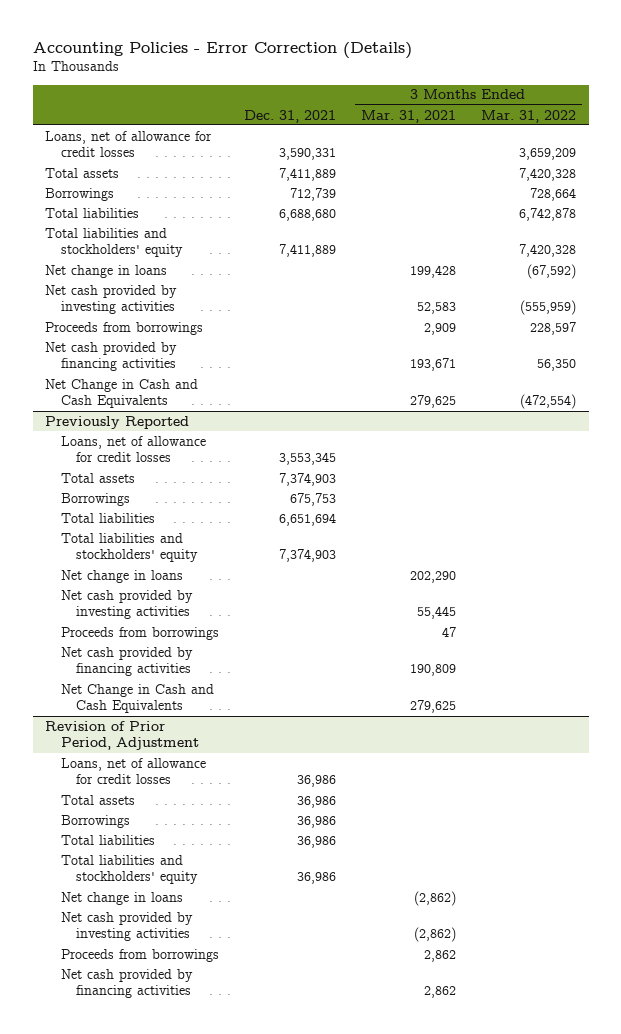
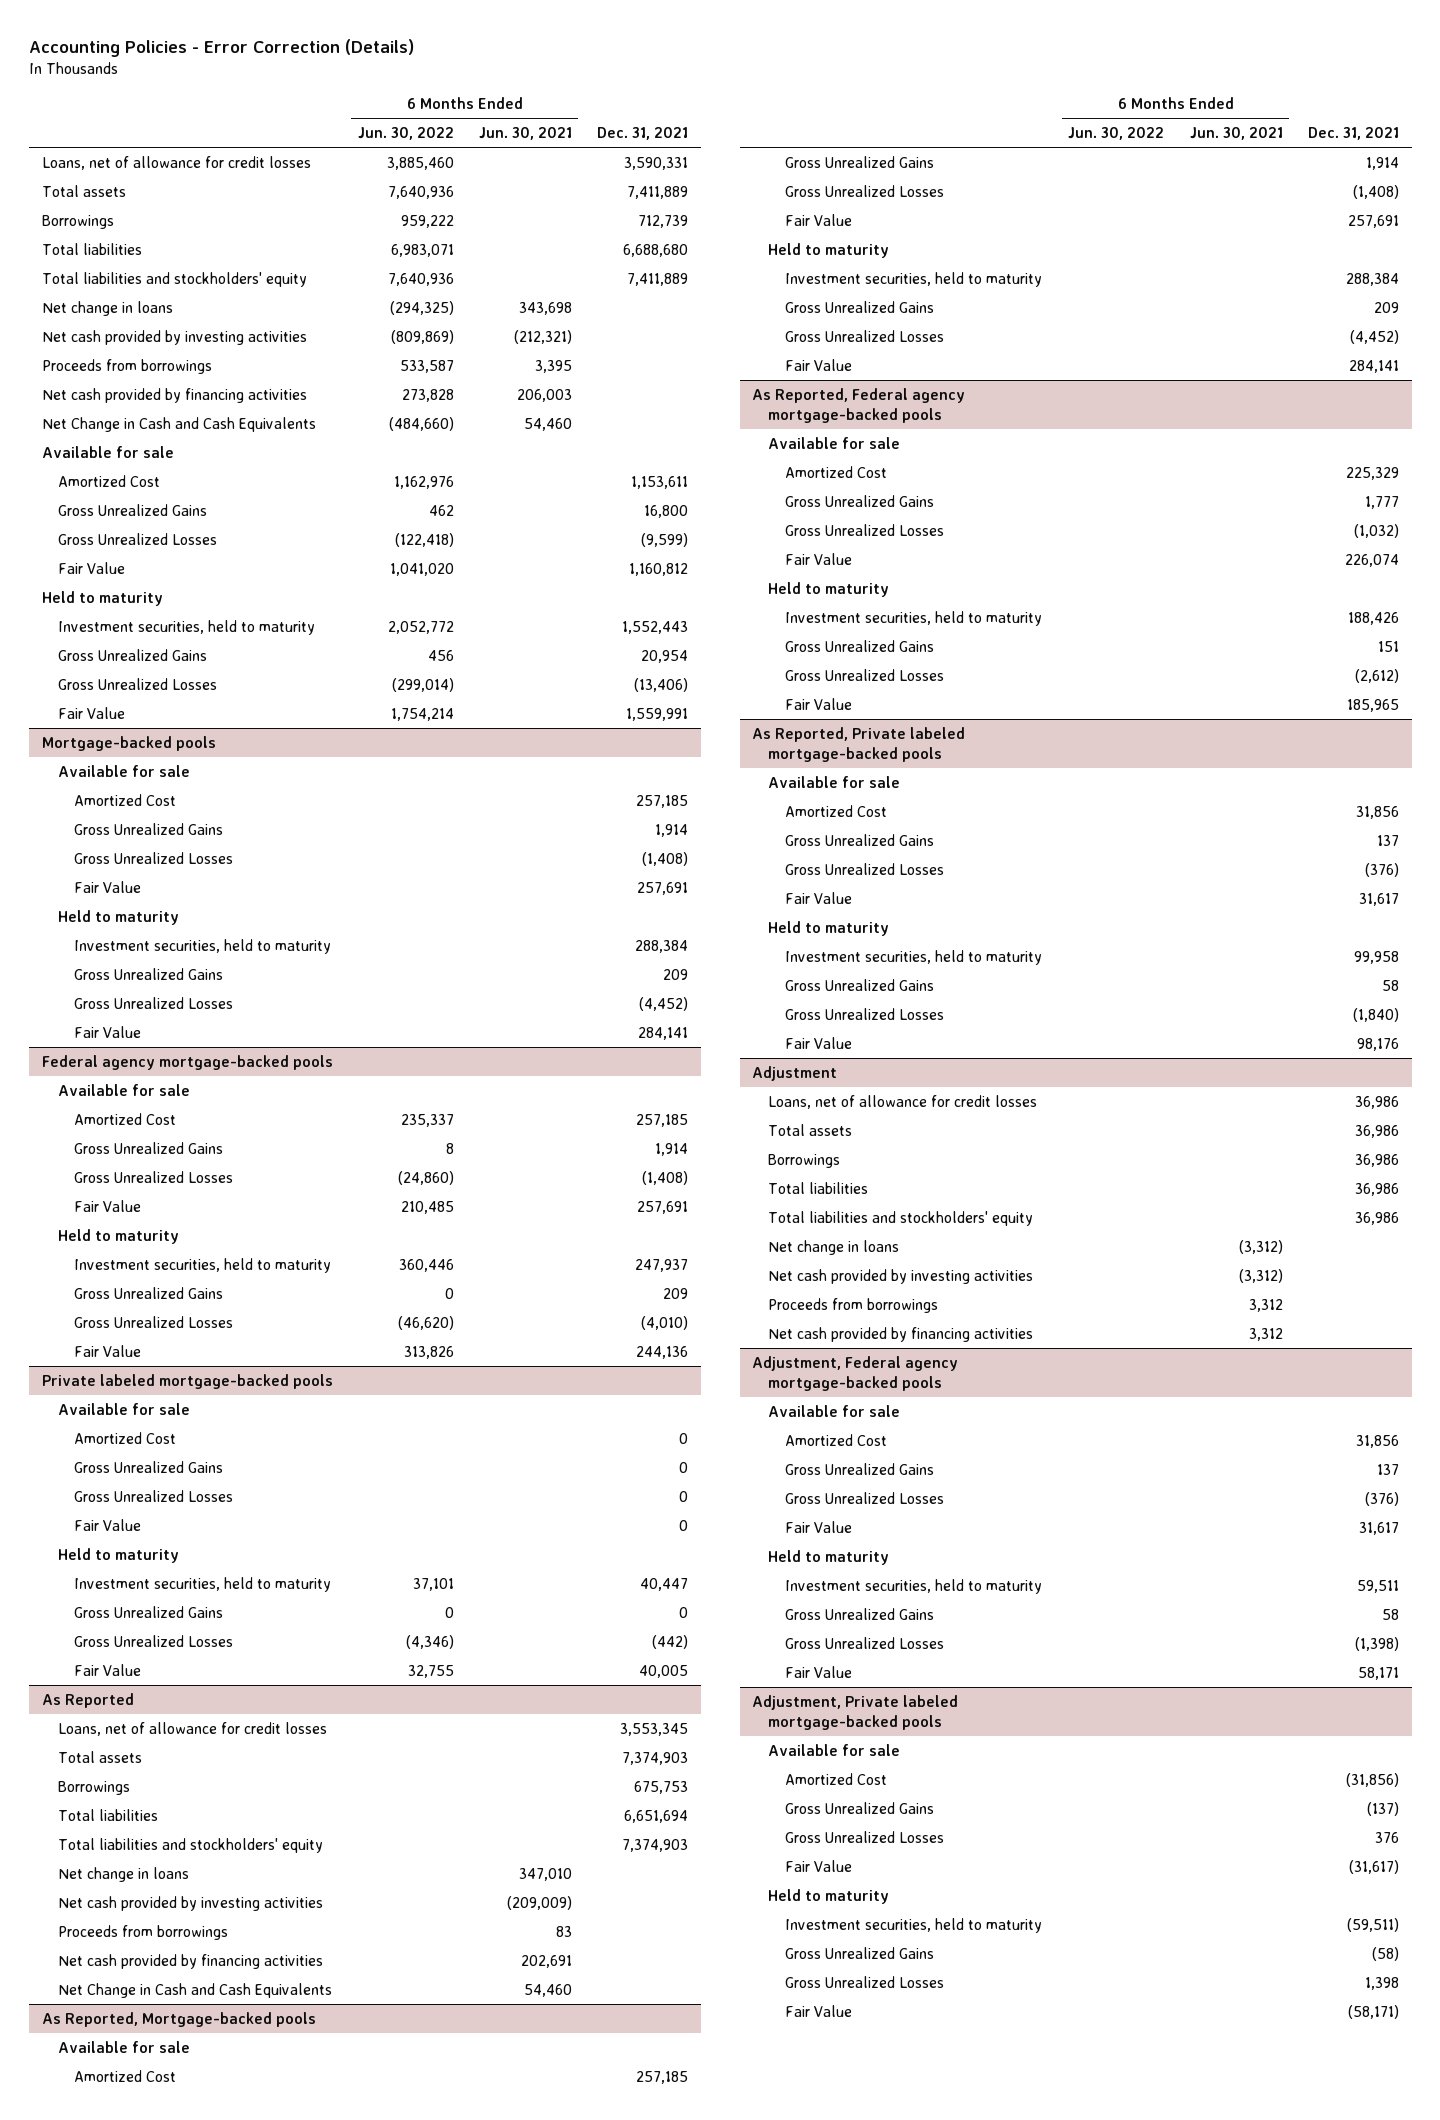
- | Dec. 31, 2021 | 3 Months Ended Mar. 31, 2021 | 3 Months Ended Mar. 31, 2022
+ | 6 Months Ended Jun. 30, 2022 | 6 Months Ended Jun. 30, 2021 | Dec. 31, 2021
- Previously Reported
+ Available for sale
+ Amortized Cost | 1,162,976 | | 1,153,611
+ Gross Unrealized Gains | 462 | | 16,800
+ Gross Unrealized Losses | (122,418) | | (9,599)
+ Fair Value | 1,041,020 | | 1,160,812
+ Held to maturity
+ Investment securities, held to maturity | 2,052,772 | | 1,552,443
+ Gross Unrealized Gains | 456 | | 20,954
+ Gross Unrealized Losses | (299,014) | | (13,406)
+ Fair Value | 1,754,214 | | 1,559,991
+ Mortgage-backed pools
+ Available for sale
+ Amortized Cost | | | 257,185
+ Gross Unrealized Gains | | | 1,914
+ Gross Unrealized Losses | | | (1,408)
+ Fair Value | | | 257,691
+ Held to maturity
+ Investment securities, held to maturity | | | 288,384
+ Gross Unrealized Gains | | | 209
+ Gross Unrealized Losses | | | (4,452)
+ Fair Value | | | 284,141
+ Federal agency mortgage-backed pools
+ Available for sale
+ Amortized Cost | 235,337 | | 257,185
+ Gross Unrealized Gains | 8 | | 1,914
+ Gross Unrealized Losses | (24,860) | | (1,408)
+ Fair Value | 210,485 | | 257,691
+ Held to maturity
+ Investment securities, held to maturity | 360,446 | | 247,937
+ Gross Unrealized Gains | 0 | | 209
+ Gross Unrealized Losses | (46,620) | | (4,010)
+ Fair Value | 313,826 | | 244,136
+ Private labeled mortgage-backed pools
+ Available for sale
+ Amortized Cost | | | 0
+ Gross Unrealized Gains | | | 0
+ Gross Unrealized Losses | | | 0
+ Fair Value | | | 0
+ Held to maturity
+ Investment securities, held to maturity | 37,101 | | 40,447
+ Gross Unrealized Gains | 0 | | 0
+ Gross Unrealized Losses | (4,346) | | (442)
+ Fair Value | 32,755 | | 40,005
+ As Reported
- Revision of Prior Period, Adjustment
+ As Reported, Mortgage-backed pools
+ Available for sale
+ Amortized Cost | | | 257,185
+ Gross Unrealized Gains | | | 1,914
+ Gross Unrealized Losses | | | (1,408)
+ Fair Value | | | 257,691
+ Held to maturity
+ Investment securities, held to maturity | | | 288,384
+ Gross Unrealized Gains | | | 209
+ Gross Unrealized Losses | | | (4,452)
+ Fair Value | | | 284,141
+ As Reported, Federal agency mortgage-backed pools
+ Available for sale
+ Amortized Cost | | | 225,329
+ Gross Unrealized Gains | | | 1,777
+ Gross Unrealized Losses | | | (1,032)
+ Fair Value | | | 226,074
+ Held to maturity
+ Investment securities, held to maturity | | | 188,426
+ Gross Unrealized Gains | | | 151
+ Gross Unrealized Losses | | | (2,612)
+ Fair Value | | | 185,965
+ As Reported, Private labeled mortgage-backed pools
+ Available for sale
+ Amortized Cost | | | 31,856
+ Gross Unrealized Gains | | | 137
+ Gross Unrealized Losses | | | (376)
+ Fair Value | | | 31,617
+ Held to maturity
+ Investment securities, held to maturity | | | 99,958
+ Gross Unrealized Gains | | | 58
+ Gross Unrealized Losses | | | (1,840)
+ Fair Value | | | 98,176
+ Adjustment
+ Adjustment, Federal agency mortgage-backed pools
+ Available for sale
+ Amortized Cost | | | 31,856
+ Gross Unrealized Gains | | | 137
+ Gross Unrealized Losses | | | (376)
+ Fair Value | | | 31,617
+ Held to maturity
+ Investment securities, held to maturity | | | 59,511
+ Gross Unrealized Gains | | | 58
+ Gross Unrealized Losses | | | (1,398)
+ Fair Value | | | 58,171
+ Adjustment, Private labeled mortgage-backed pools
+ Available for sale
+ Amortized Cost | | | (31,856)
+ Gross Unrealized Gains | | | (137)
+ Gross Unrealized Losses | | | 376
+ Fair Value | | | (31,617)
+ Held to maturity
+ Investment securities, held to maturity | | | (59,511)
+ Gross Unrealized Gains | | | (58)
+ Gross Unrealized Losses | | | 1,398
+ Fair Value | | | (58,171)

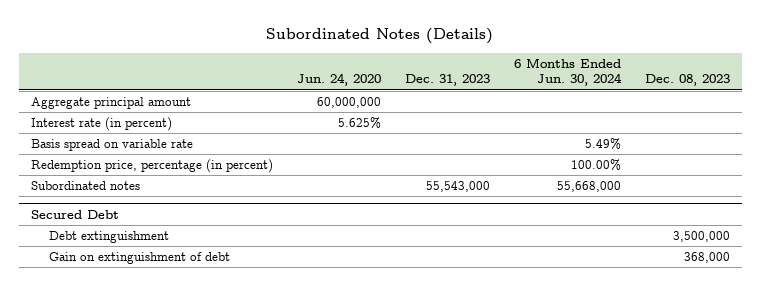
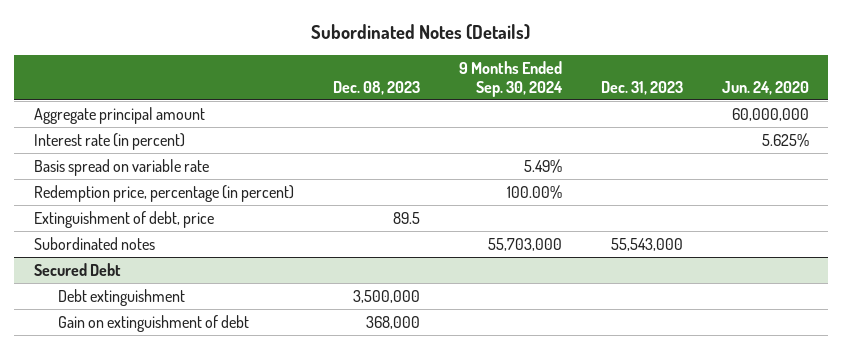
- | Jun. 24, 2020 | Dec. 31, 2023 | 6 Months Ended Jun. 30, 2024 | Dec. 08, 2023
+ | Dec. 08, 2023 | 9 Months Ended Sep. 30, 2024 | Dec. 31, 2023 | Jun. 24, 2020
+ Extinguishment of debt, price | 89.5 | | |

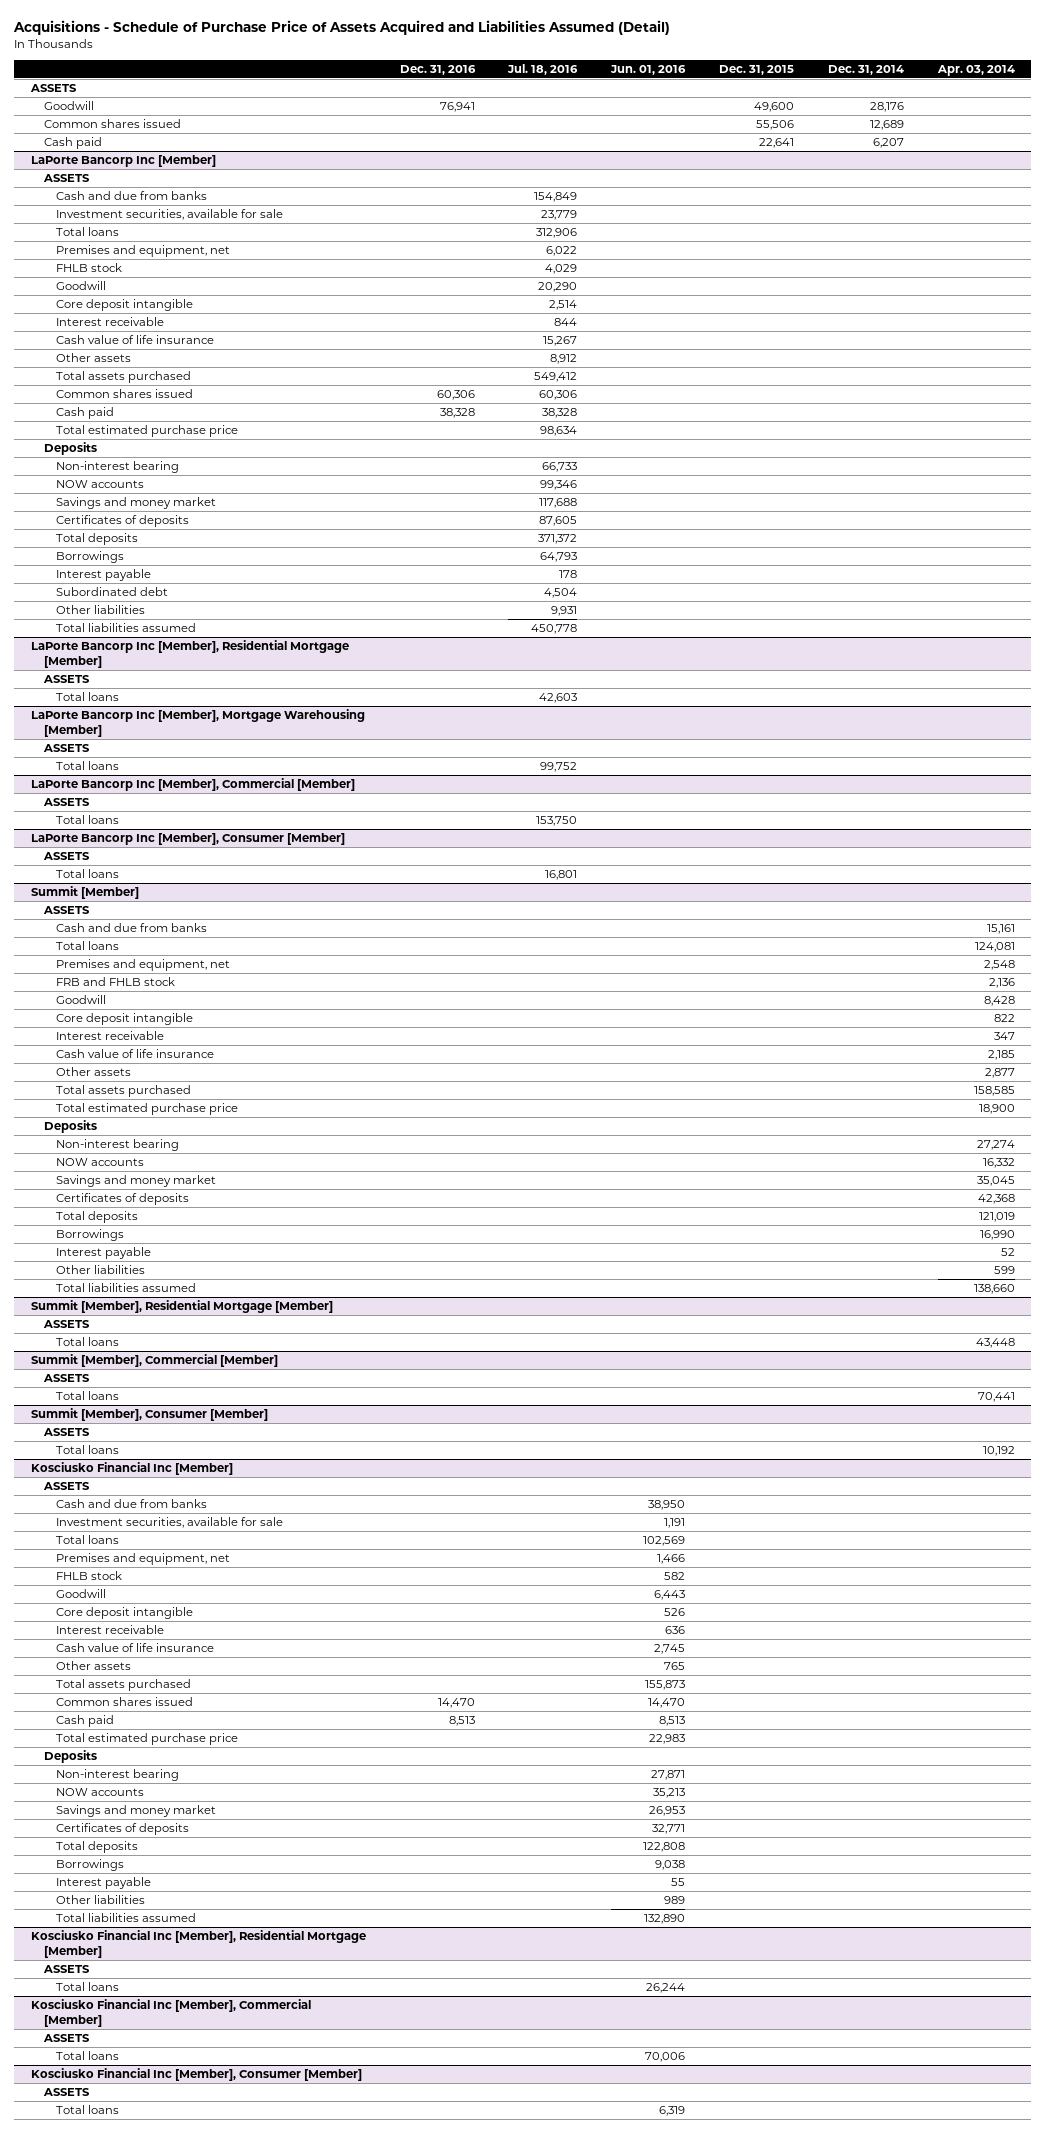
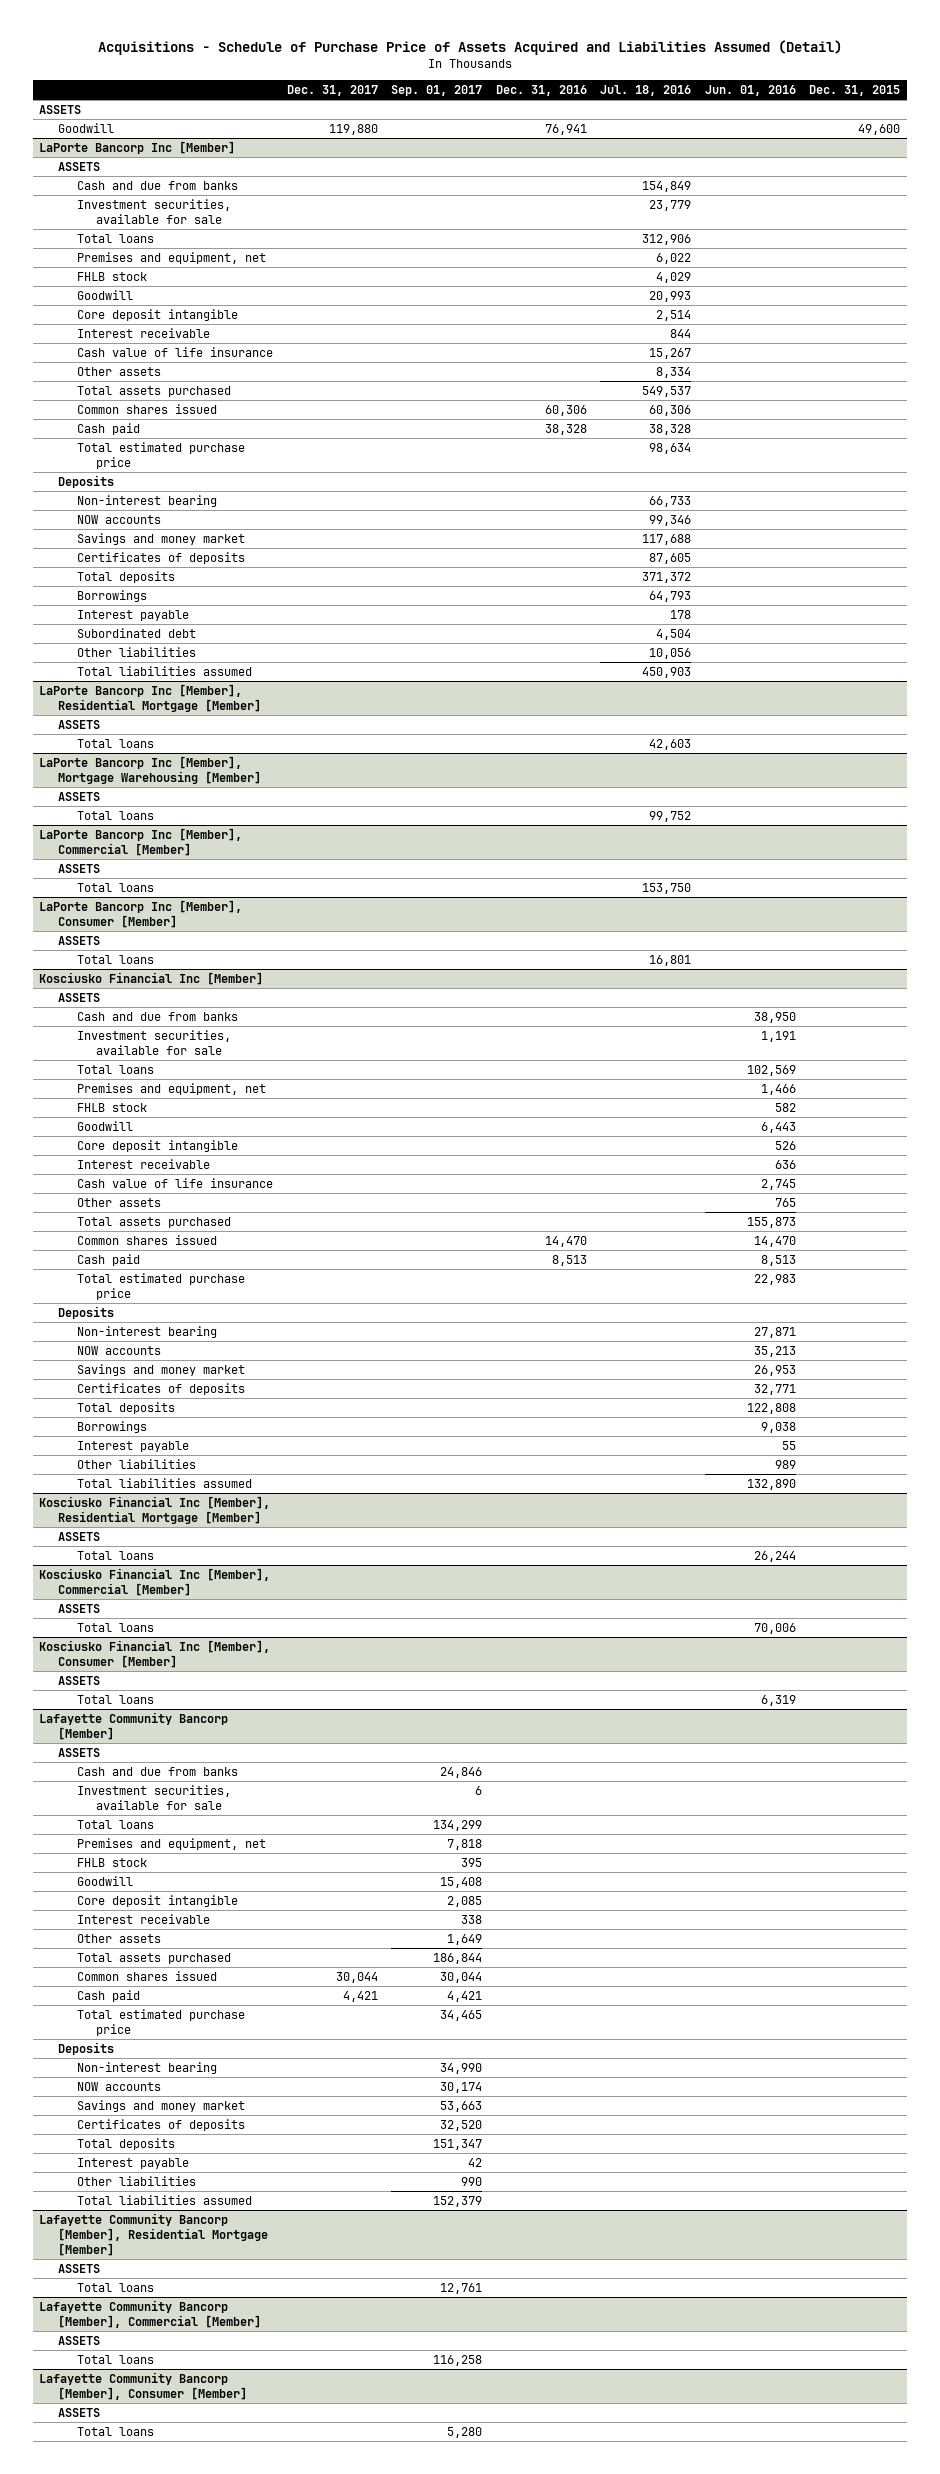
- | Dec. 31, 2016 | Jul. 18, 2016 | Jun. 01, 2016 | Dec. 31, 2015 | Dec. 31, 2014 | Apr. 03, 2014
+ | Dec. 31, 2017 | Sep. 01, 2017 | Dec. 31, 2016 | Jul. 18, 2016 | Jun. 01, 2016 | Dec. 31, 2015
- Common shares issued | | | | 55,506 | 12,689 |
- Cash paid | | | | 22,641 | 6,207 |
@ LaPorte Bancorp Inc [Member]
- Goodwill | | 20,290 | | | |
+ Goodwill | | | | 20,993 | |
- Other assets | | 8,912 | | | |
- Total assets purchased | | 549,412 | | | |
+ Other assets | | | | 8,334 | |
+ Total assets purchased | | | | 549,537 | |
- Other liabilities | | 9,931 | | | |
- Total liabilities assumed | | 450,778 | | | |
+ Other liabilities | | | | 10,056 | |
+ Total liabilities assumed | | | | 450,903 | |
- Summit [Member]
- ASSETS
- Cash and due from banks | | | | | | 15,161
- Total loans | | | | | | 124,081
- Premises and equipment, net | | | | | | 2,548
- FRB and FHLB stock | | | | | | 2,136
- Goodwill | | | | | | 8,428
- Core deposit intangible | | | | | | 822
- Interest receivable | | | | | | 347
- Cash value of life insurance | | | | | | 2,185
- Other assets | | | | | | 2,877
- Total assets purchased | | | | | | 158,585
- Total estimated purchase price | | | | | | 18,900
- Deposits
- Non-interest bearing | | | | | | 27,274
- NOW accounts | | | | | | 16,332
- Savings and money market | | | | | | 35,045
- Certificates of deposits | | | | | | 42,368
- Total deposits | | | | | | 121,019
- Borrowings | | | | | | 16,990
- Interest payable | | | | | | 52
- Other liabilities | | | | | | 599
- Total liabilities assumed | | | | | | 138,660
- Summit [Member], Residential Mortgage [Member]
- ASSETS
- Total loans | | | | | | 43,448
- Summit [Member], Commercial [Member]
- ASSETS
- Total loans | | | | | | 70,441
- Summit [Member], Consumer [Member]
- ASSETS
- Total loans | | | | | | 10,192
+ Lafayette Community Bancorp [Member]
+ ASSETS
+ Cash and due from banks | | 24,846 | | | |
+ Investment securities, available for sale | | 6 | | | |
+ Total loans | | 134,299 | | | |
+ Premises and equipment, net | | 7,818 | | | |
+ FHLB stock | | 395 | | | |
+ Goodwill | | 15,408 | | | |
+ Core deposit intangible | | 2,085 | | | |
+ Interest receivable | | 338 | | | |
+ Other assets | | 1,649 | | | |
+ Total assets purchased | | 186,844 | | | |
+ Common shares issued | 30,044 | 30,044 | | | |
+ Cash paid | 4,421 | 4,421 | | | |
+ Total estimated purchase price | | 34,465 | | | |
+ Deposits
+ Non-interest bearing | | 34,990 | | | |
+ NOW accounts | | 30,174 | | | |
+ Savings and money market | | 53,663 | | | |
+ Certificates of deposits | | 32,520 | | | |
+ Total deposits | | 151,347 | | | |
+ Interest payable | | 42 | | | |
+ Other liabilities | | 990 | | | |
+ Total liabilities assumed | | 152,379 | | | |
+ Lafayette Community Bancorp [Member], Residential Mortgage [Member]
+ ASSETS
+ Total loans | | 12,761 | | | |
+ Lafayette Community Bancorp [Member], Commercial [Member]
+ ASSETS
+ Total loans | | 116,258 | | | |
+ Lafayette Community Bancorp [Member], Consumer [Member]
+ ASSETS
+ Total loans | | 5,280 | | | |

